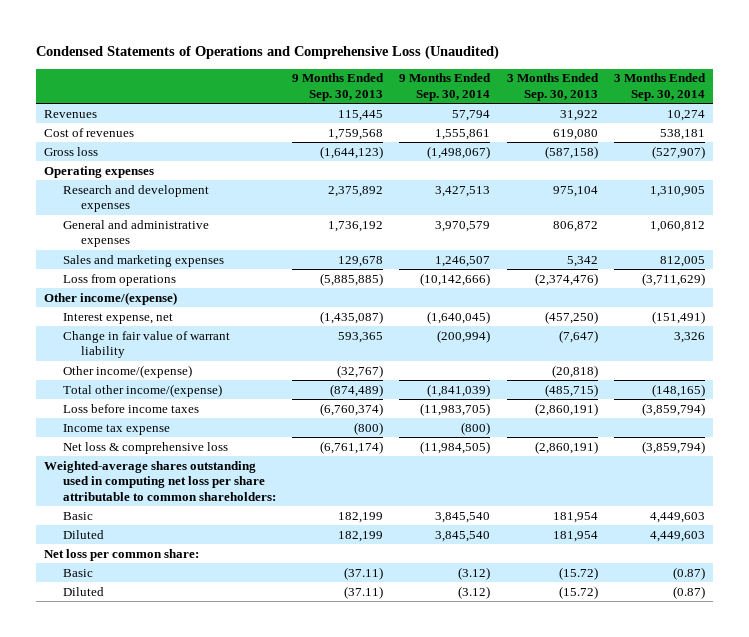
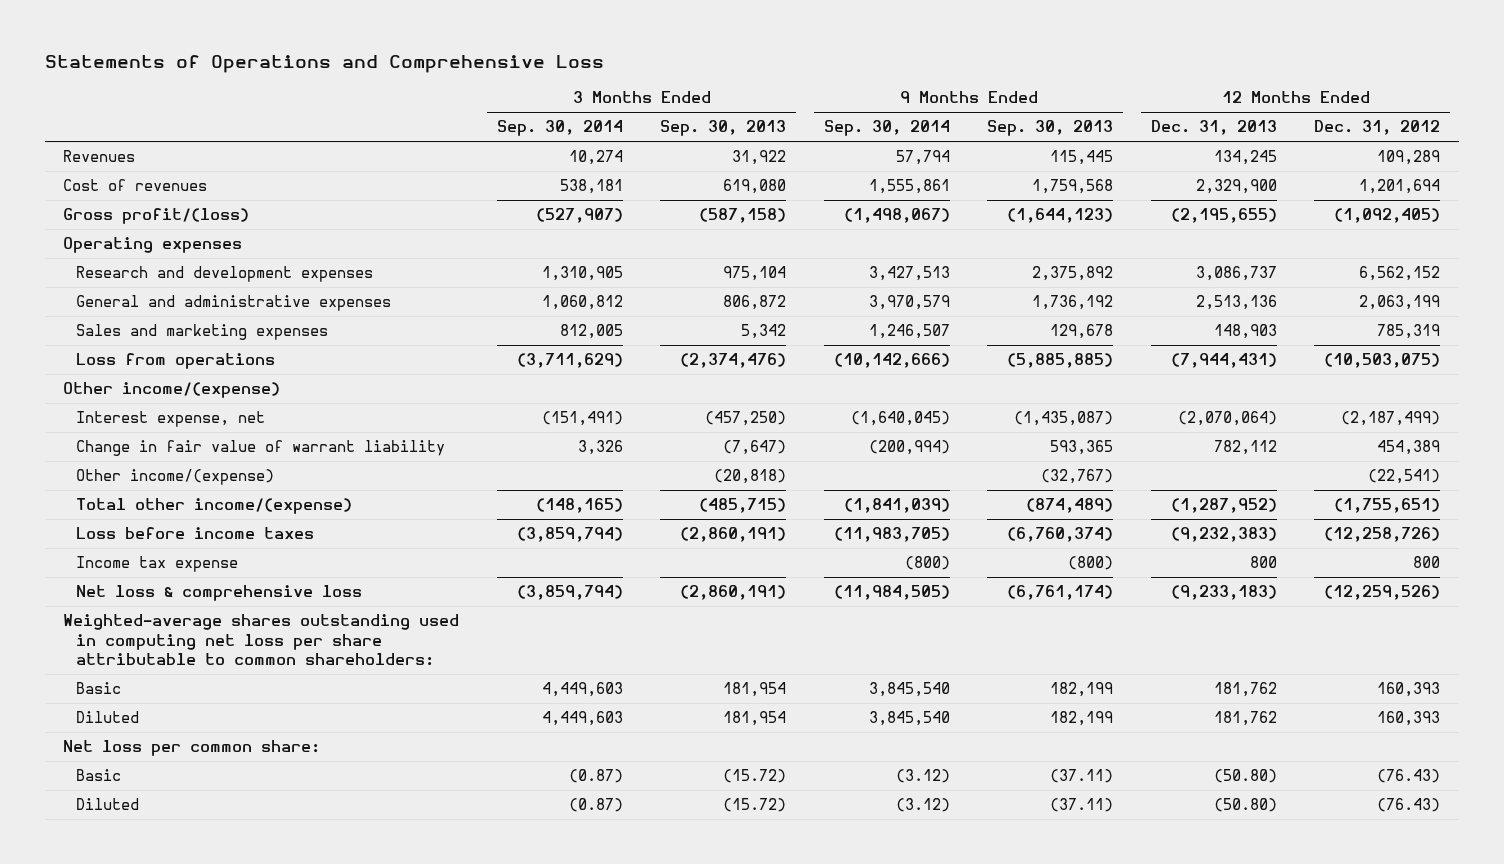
- Condensed Statements of Operations and Comprehensive Loss (Unaudited)
+ Statements of Operations and Comprehensive Loss
- | 9 Months Ended Sep. 30, 2013 | 9 Months Ended Sep. 30, 2014 | 3 Months Ended Sep. 30, 2013 | 3 Months Ended Sep. 30, 2014
+ | 3 Months Ended Sep. 30, 2014 | 3 Months Ended Sep. 30, 2013 | 9 Months Ended Sep. 30, 2014 | 9 Months Ended Sep. 30, 2013 | 12 Months Ended Dec. 31, 2013 | 12 Months Ended Dec. 31, 2012
- Gross loss | (1,644,123) | (1,498,067) | (587,158) | (527,907)
+ Gross profit/(loss) | (527,907) | (587,158) | (1,498,067) | (1,644,123) | (2,195,655) | (1,092,405)

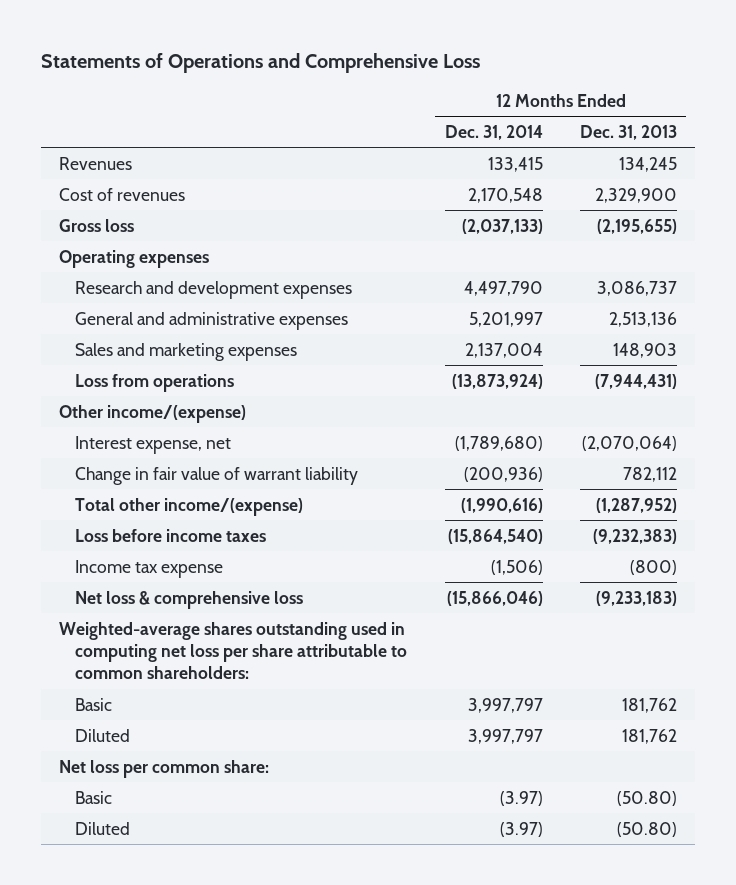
- | 3 Months Ended Sep. 30, 2014 | 3 Months Ended Sep. 30, 2013 | 9 Months Ended Sep. 30, 2014 | 9 Months Ended Sep. 30, 2013 | 12 Months Ended Dec. 31, 2013 | 12 Months Ended Dec. 31, 2012
+ | 12 Months Ended Dec. 31, 2014 | 12 Months Ended Dec. 31, 2013
- Gross profit/(loss) | (527,907) | (587,158) | (1,498,067) | (1,644,123) | (2,195,655) | (1,092,405)
+ Gross loss | (2,037,133) | (2,195,655)
- Other income/(expense) | | (20,818) | | (32,767) | | (22,541)
- Income tax expense | | | (800) | (800) | 800 | 800
+ Income tax expense | (1,506) | (800)

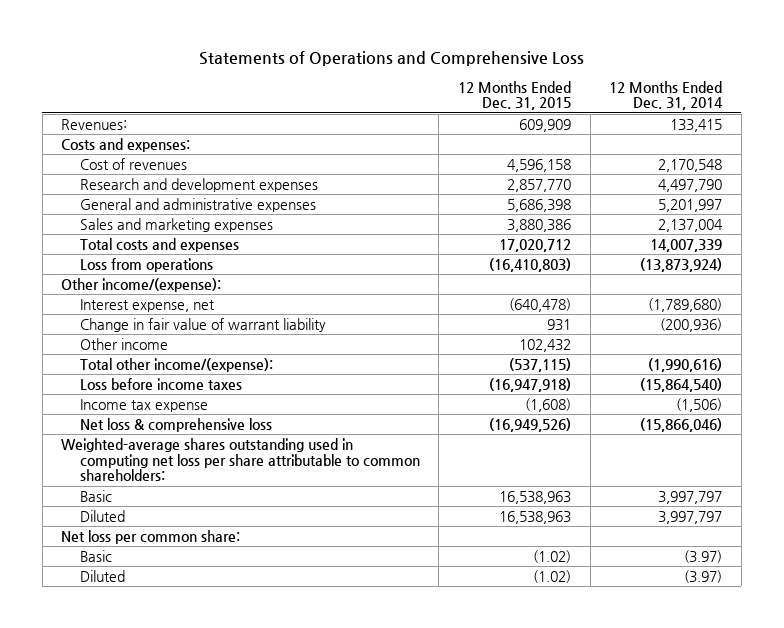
- | 12 Months Ended Dec. 31, 2014 | 12 Months Ended Dec. 31, 2013
+ | 12 Months Ended Dec. 31, 2015 | 12 Months Ended Dec. 31, 2014
- Revenues | 133,415 | 134,245
+ Revenues: | 609,909 | 133,415
+ Costs and expenses:
- Gross loss | (2,037,133) | (2,195,655)
- Operating expenses
+ Total costs and expenses | 17,020,712 | 14,007,339
- Other income/(expense)
+ Other income/(expense):
- Total other income/(expense) | (1,990,616) | (1,287,952)
+ Other income | 102,432 |
+ Total other income/(expense): | (537,115) | (1,990,616)

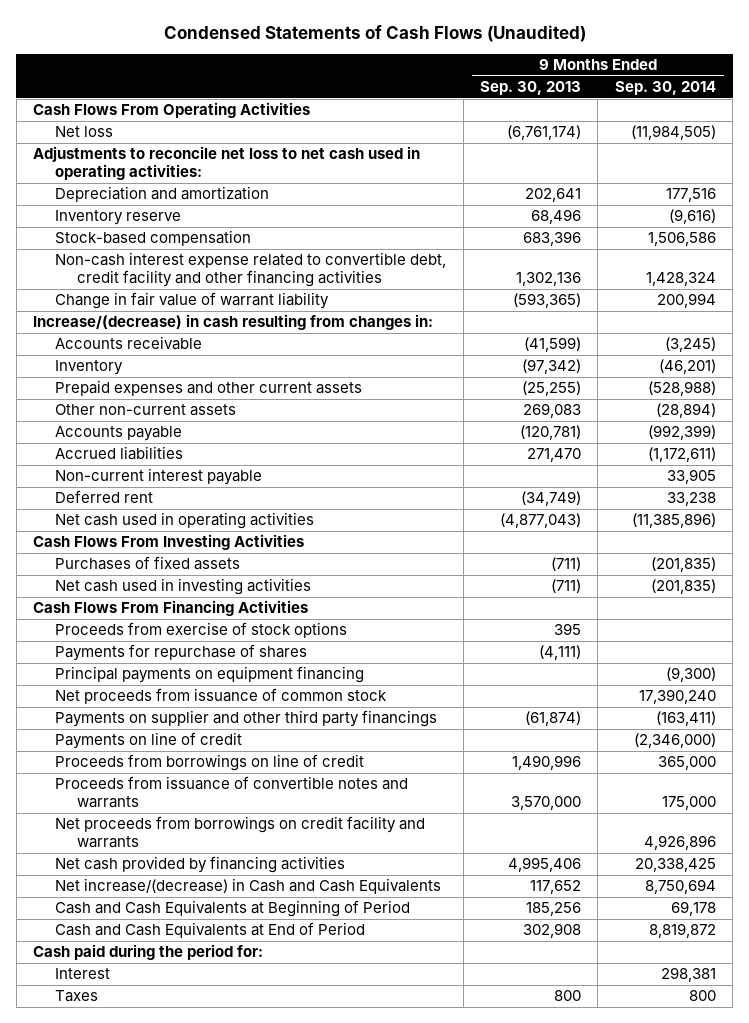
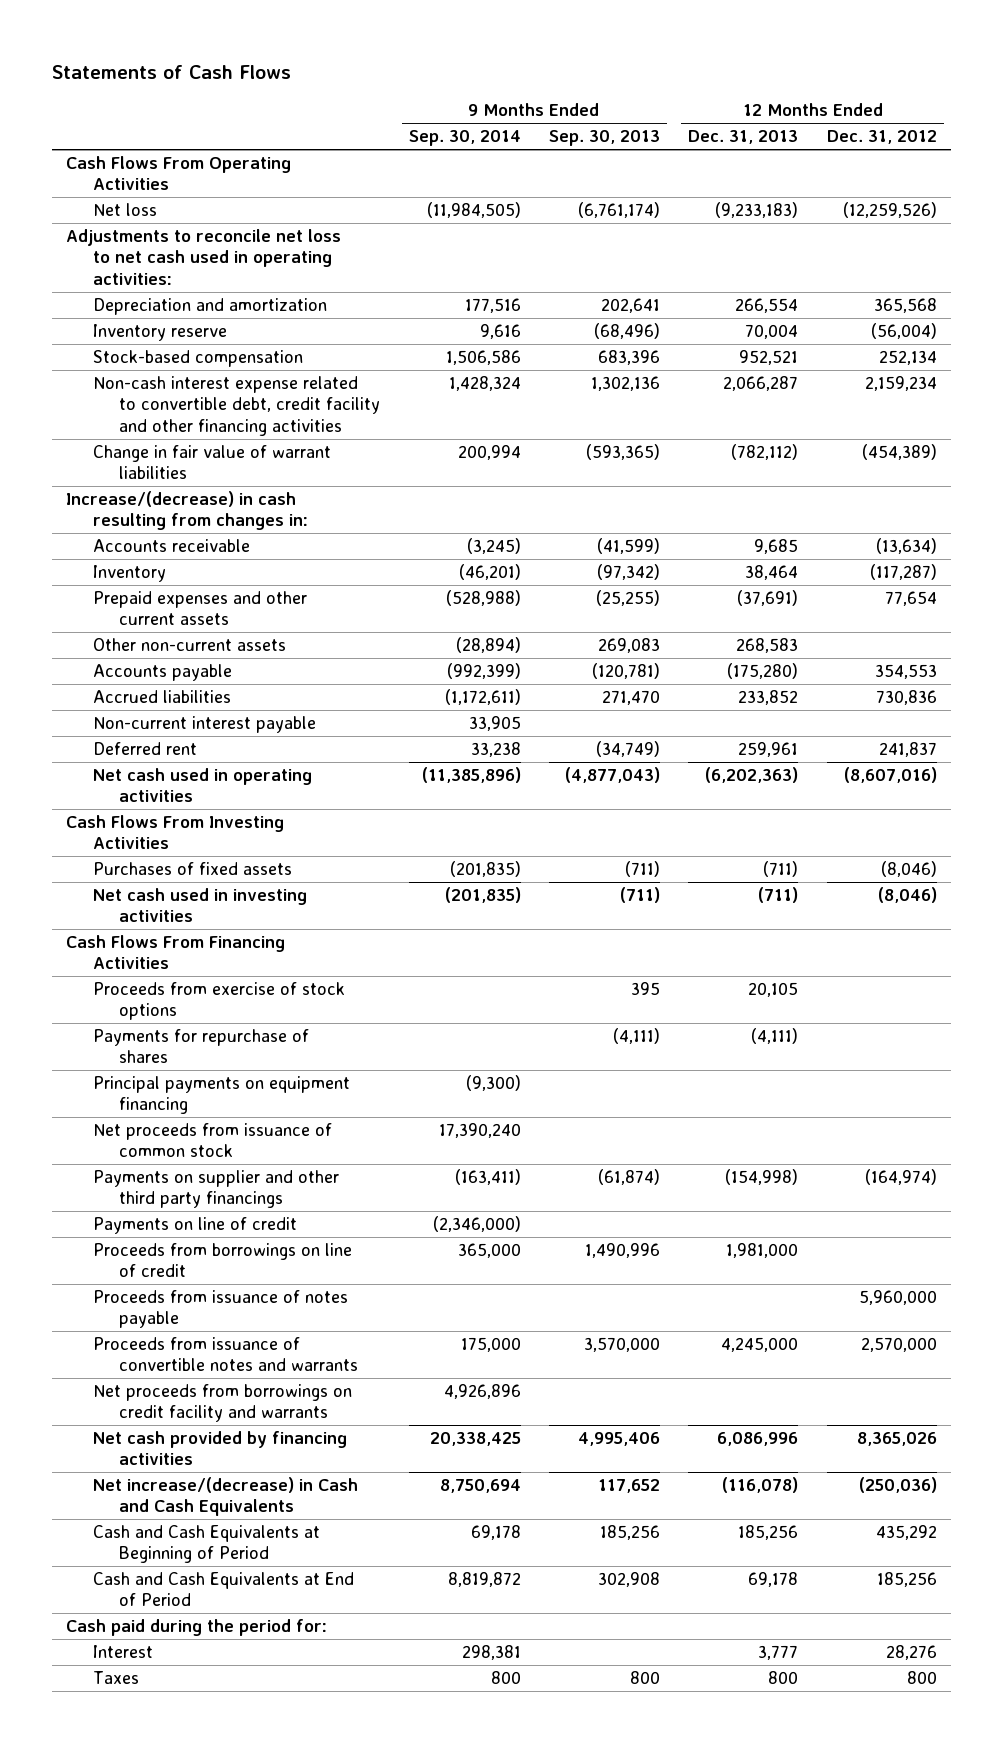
- Condensed Statements of Cash Flows (Unaudited)
+ Statements of Cash Flows
- | 9 Months Ended Sep. 30, 2013 | 9 Months Ended Sep. 30, 2014
+ | 9 Months Ended Sep. 30, 2014 | 9 Months Ended Sep. 30, 2013 | 12 Months Ended Dec. 31, 2013 | 12 Months Ended Dec. 31, 2012
- Inventory reserve | 68,496 | (9,616)
+ Inventory reserve | 9,616 | (68,496) | 70,004 | (56,004)
- Change in fair value of warrant liability | (593,365) | 200,994
+ Change in fair value of warrant liabilities | 200,994 | (593,365) | (782,112) | (454,389)
+ Proceeds from issuance of notes payable | | | | 5,960,000

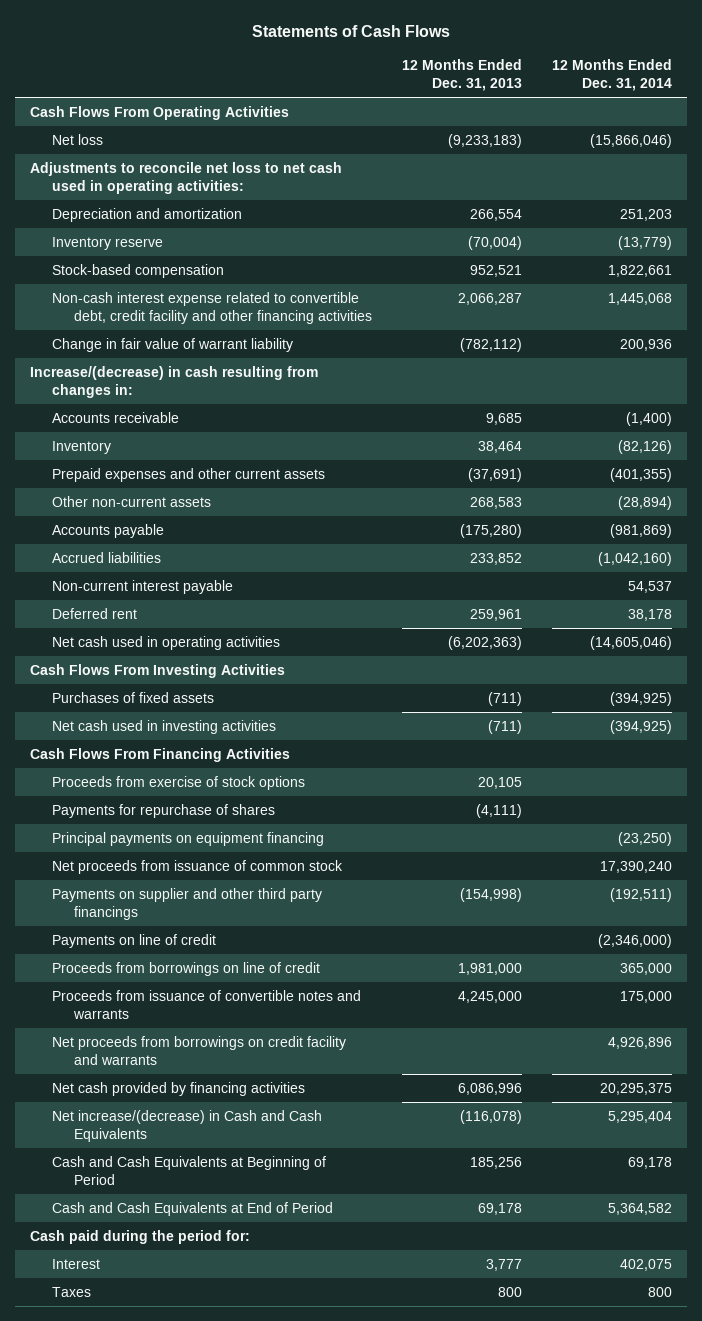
- | 9 Months Ended Sep. 30, 2014 | 9 Months Ended Sep. 30, 2013 | 12 Months Ended Dec. 31, 2013 | 12 Months Ended Dec. 31, 2012
+ | 12 Months Ended Dec. 31, 2013 | 12 Months Ended Dec. 31, 2014
- Inventory reserve | 9,616 | (68,496) | 70,004 | (56,004)
+ Inventory reserve | (70,004) | (13,779)
- Change in fair value of warrant liabilities | 200,994 | (593,365) | (782,112) | (454,389)
+ Change in fair value of warrant liability | (782,112) | 200,936
- Proceeds from issuance of notes payable | | | | 5,960,000

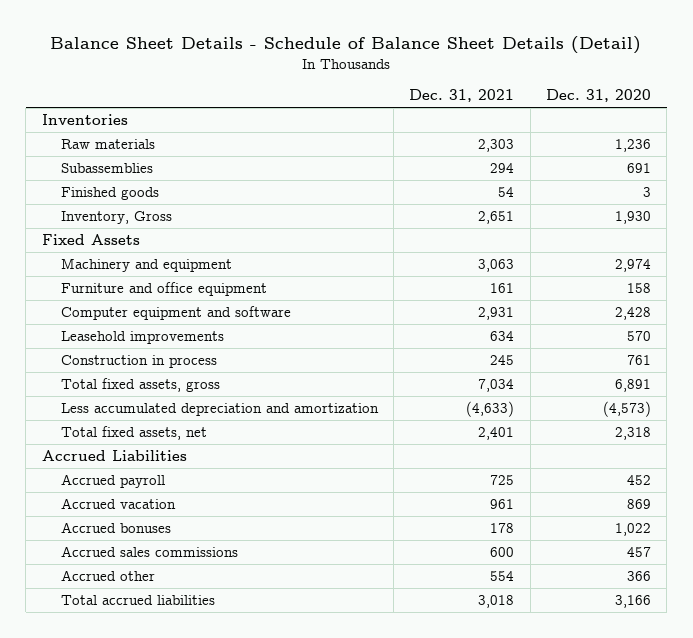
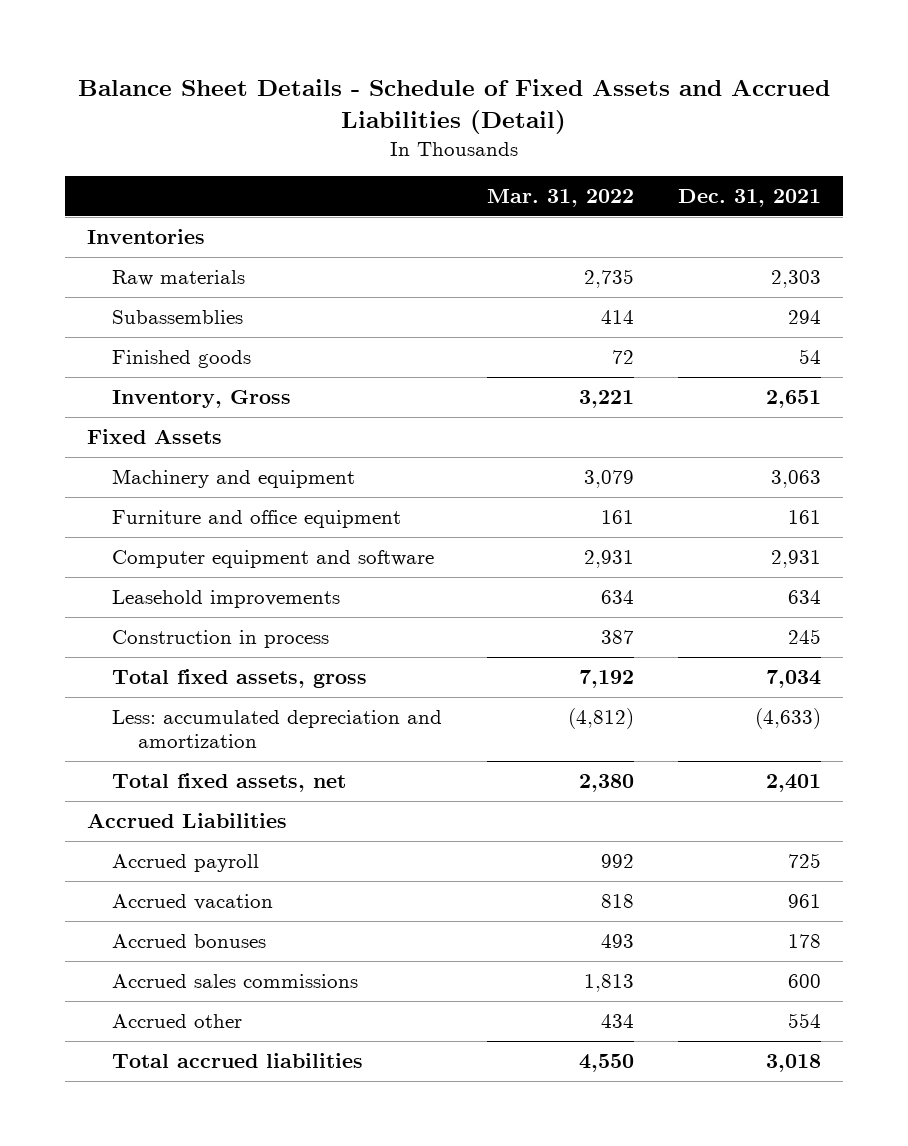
- Balance Sheet Details - Schedule of Balance Sheet Details (Detail)
+ Balance Sheet Details - Schedule of Fixed Assets and Accrued Liabilities (Detail)
- | Dec. 31, 2021 | Dec. 31, 2020
+ | Mar. 31, 2022 | Dec. 31, 2021
- Less accumulated depreciation and amortization | (4,633) | (4,573)
+ Less: accumulated depreciation and amortization | (4,812) | (4,633)

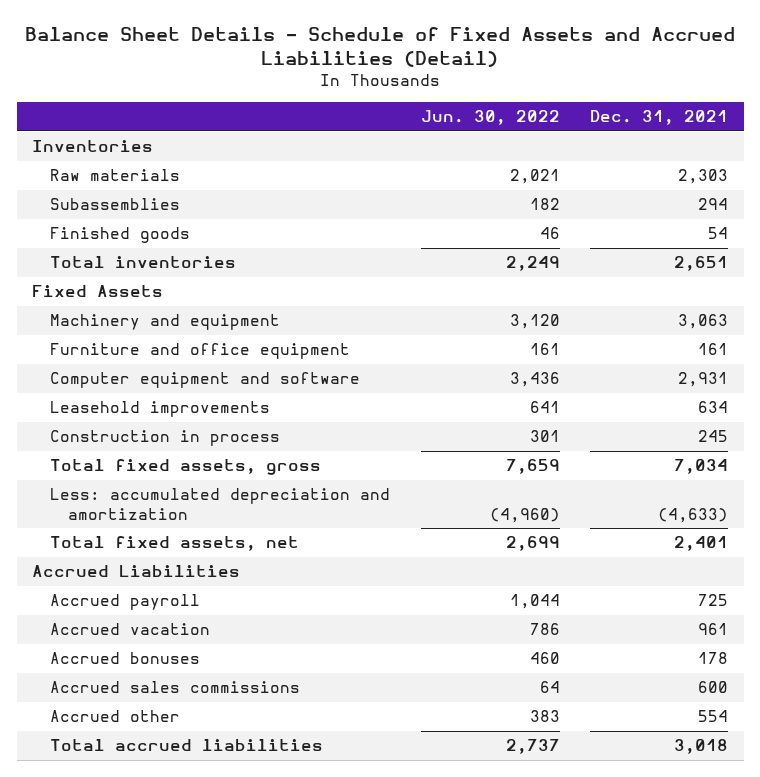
- | Mar. 31, 2022 | Dec. 31, 2021
+ | Jun. 30, 2022 | Dec. 31, 2021
- Inventory, Gross | 3,221 | 2,651
+ Total inventories | 2,249 | 2,651

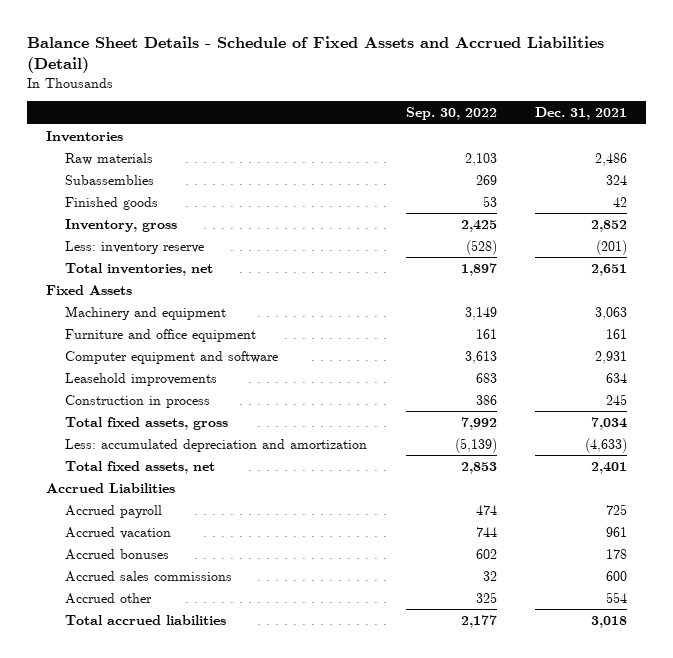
- | Jun. 30, 2022 | Dec. 31, 2021
+ | Sep. 30, 2022 | Dec. 31, 2021
- Raw materials | 2,021 | 2,303
- Subassemblies | 182 | 294
- Finished goods | 46 | 54
- Total inventories | 2,249 | 2,651
+ Raw materials | 2,103 | 2,486
+ Subassemblies | 269 | 324
+ Finished goods | 53 | 42
+ Inventory, gross | 2,425 | 2,852
+ Less: inventory reserve | (528) | (201)
+ Total inventories, net | 1,897 | 2,651

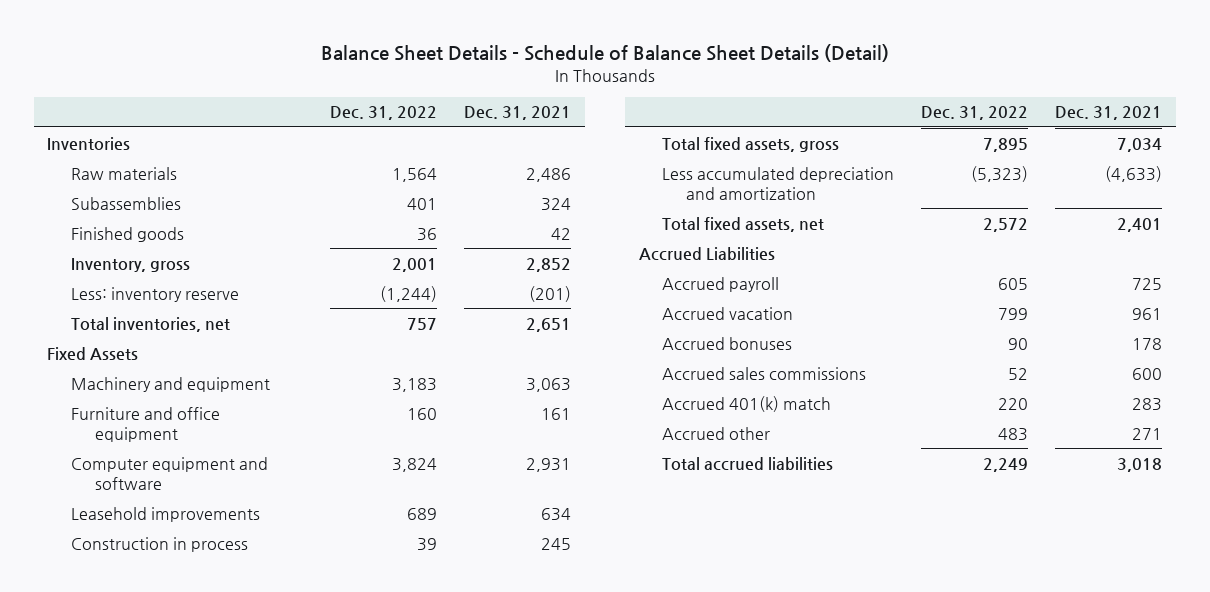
- Balance Sheet Details - Schedule of Fixed Assets and Accrued Liabilities (Detail)
+ Balance Sheet Details - Schedule of Balance Sheet Details (Detail)
- | Sep. 30, 2022 | Dec. 31, 2021
+ | Dec. 31, 2022 | Dec. 31, 2021
- Less: accumulated depreciation and amortization | (5,139) | (4,633)
+ Less accumulated depreciation and amortization | (5,323) | (4,633)
- Accrued other | 325 | 554
+ Accrued 401(k) match | 220 | 283
+ Accrued other | 483 | 271

